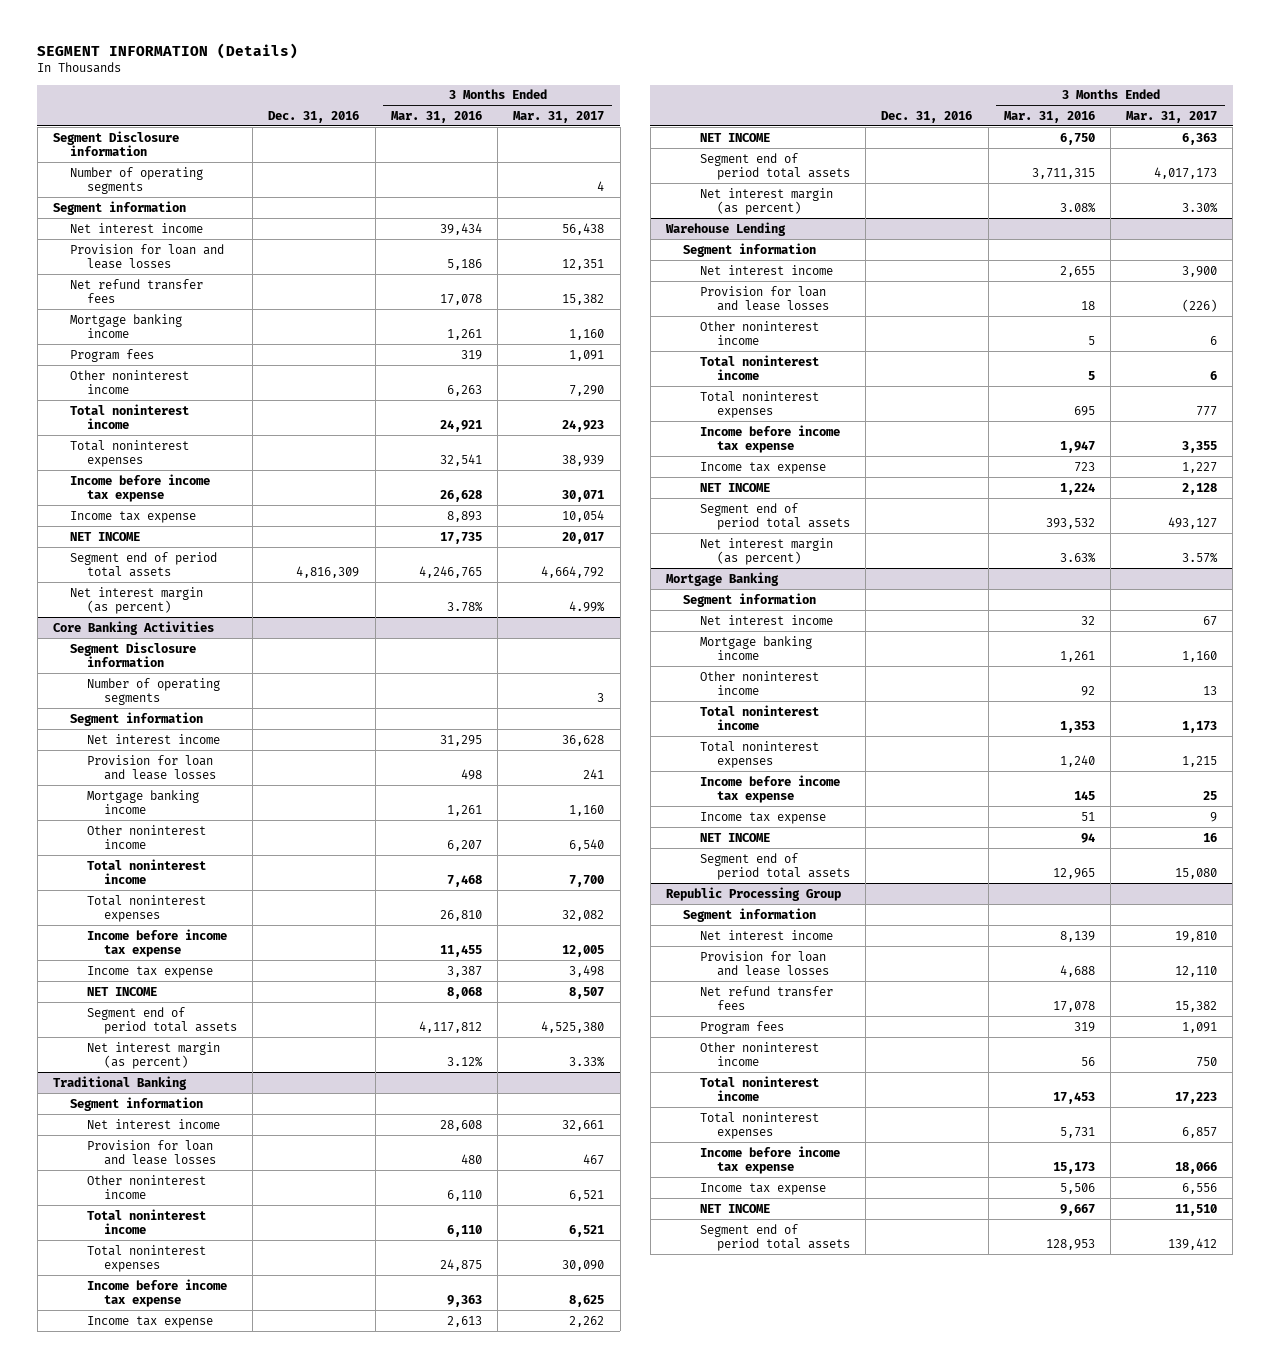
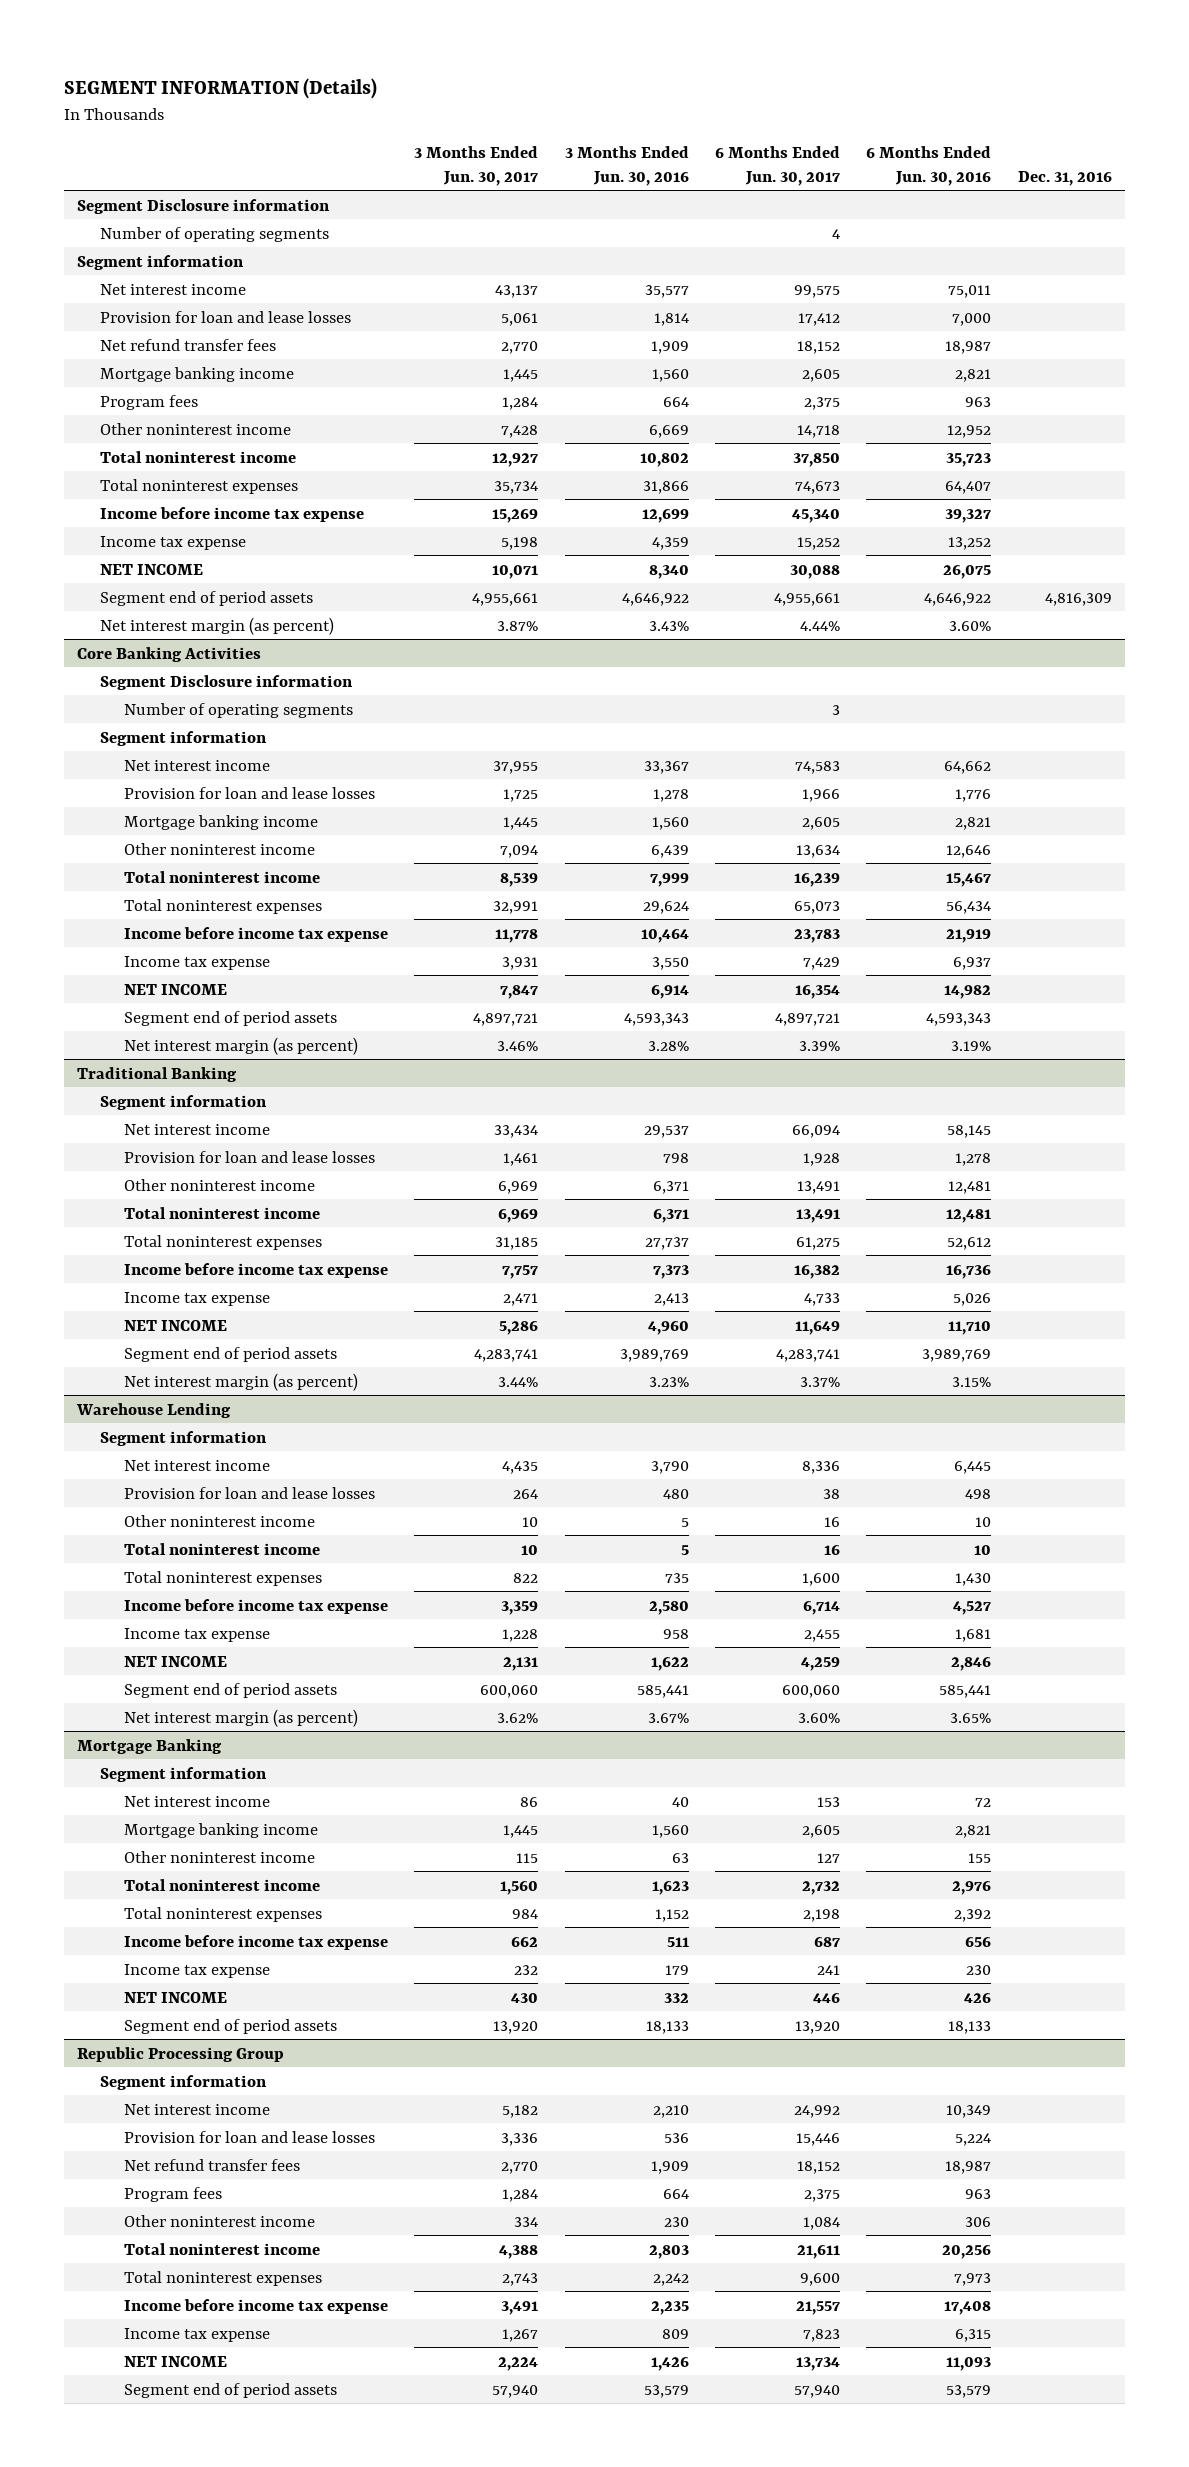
- | Dec. 31, 2016 | 3 Months Ended Mar. 31, 2016 | 3 Months Ended Mar. 31, 2017
+ | 3 Months Ended Jun. 30, 2017 | 3 Months Ended Jun. 30, 2016 | 6 Months Ended Jun. 30, 2017 | 6 Months Ended Jun. 30, 2016 | Dec. 31, 2016
- Segment end of period total assets | 4,816,309 | 4,246,765 | 4,664,792
+ Segment end of period assets | 4,955,661 | 4,646,922 | 4,955,661 | 4,646,922 | 4,816,309
@ Core Banking Activities
- Segment end of period total assets | | 4,117,812 | 4,525,380
+ Segment end of period assets | 4,897,721 | 4,593,343 | 4,897,721 | 4,593,343 |
@ Traditional Banking
- Segment end of period total assets | | 3,711,315 | 4,017,173
+ Segment end of period assets | 4,283,741 | 3,989,769 | 4,283,741 | 3,989,769 |
@ Warehouse Lending
- Segment end of period total assets | | 393,532 | 493,127
+ Segment end of period assets | 600,060 | 585,441 | 600,060 | 585,441 |
@ Mortgage Banking
- Segment end of period total assets | | 12,965 | 15,080
+ Segment end of period assets | 13,920 | 18,133 | 13,920 | 18,133 |
@ Republic Processing Group
- Segment end of period total assets | | 128,953 | 139,412
+ Segment end of period assets | 57,940 | 53,579 | 57,940 | 53,579 |

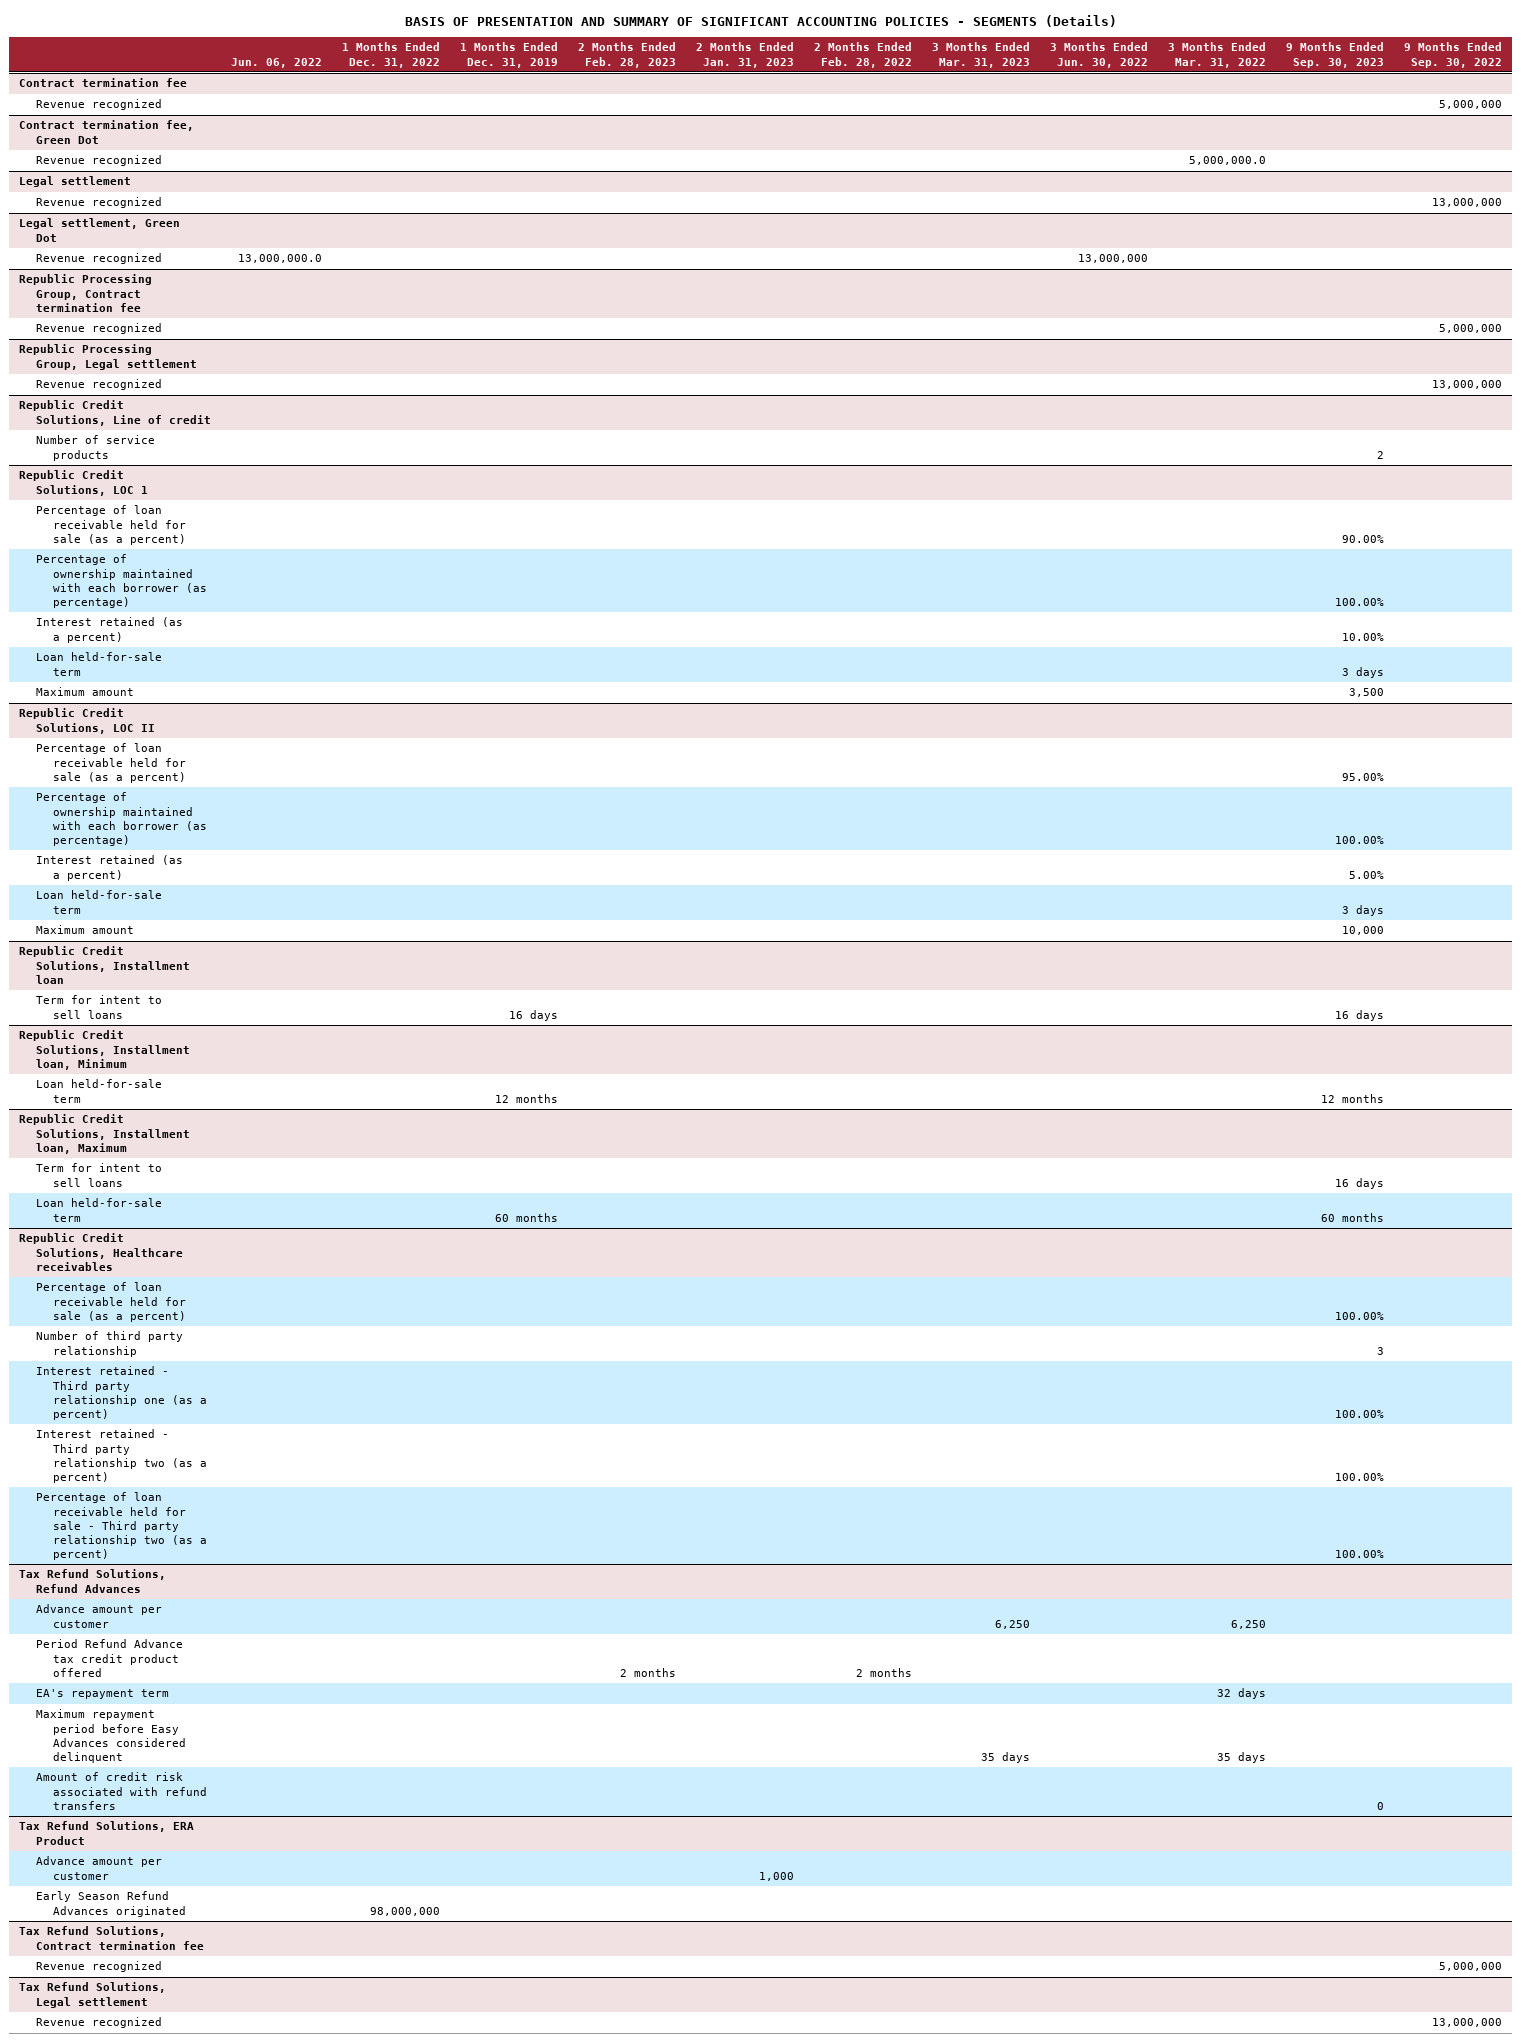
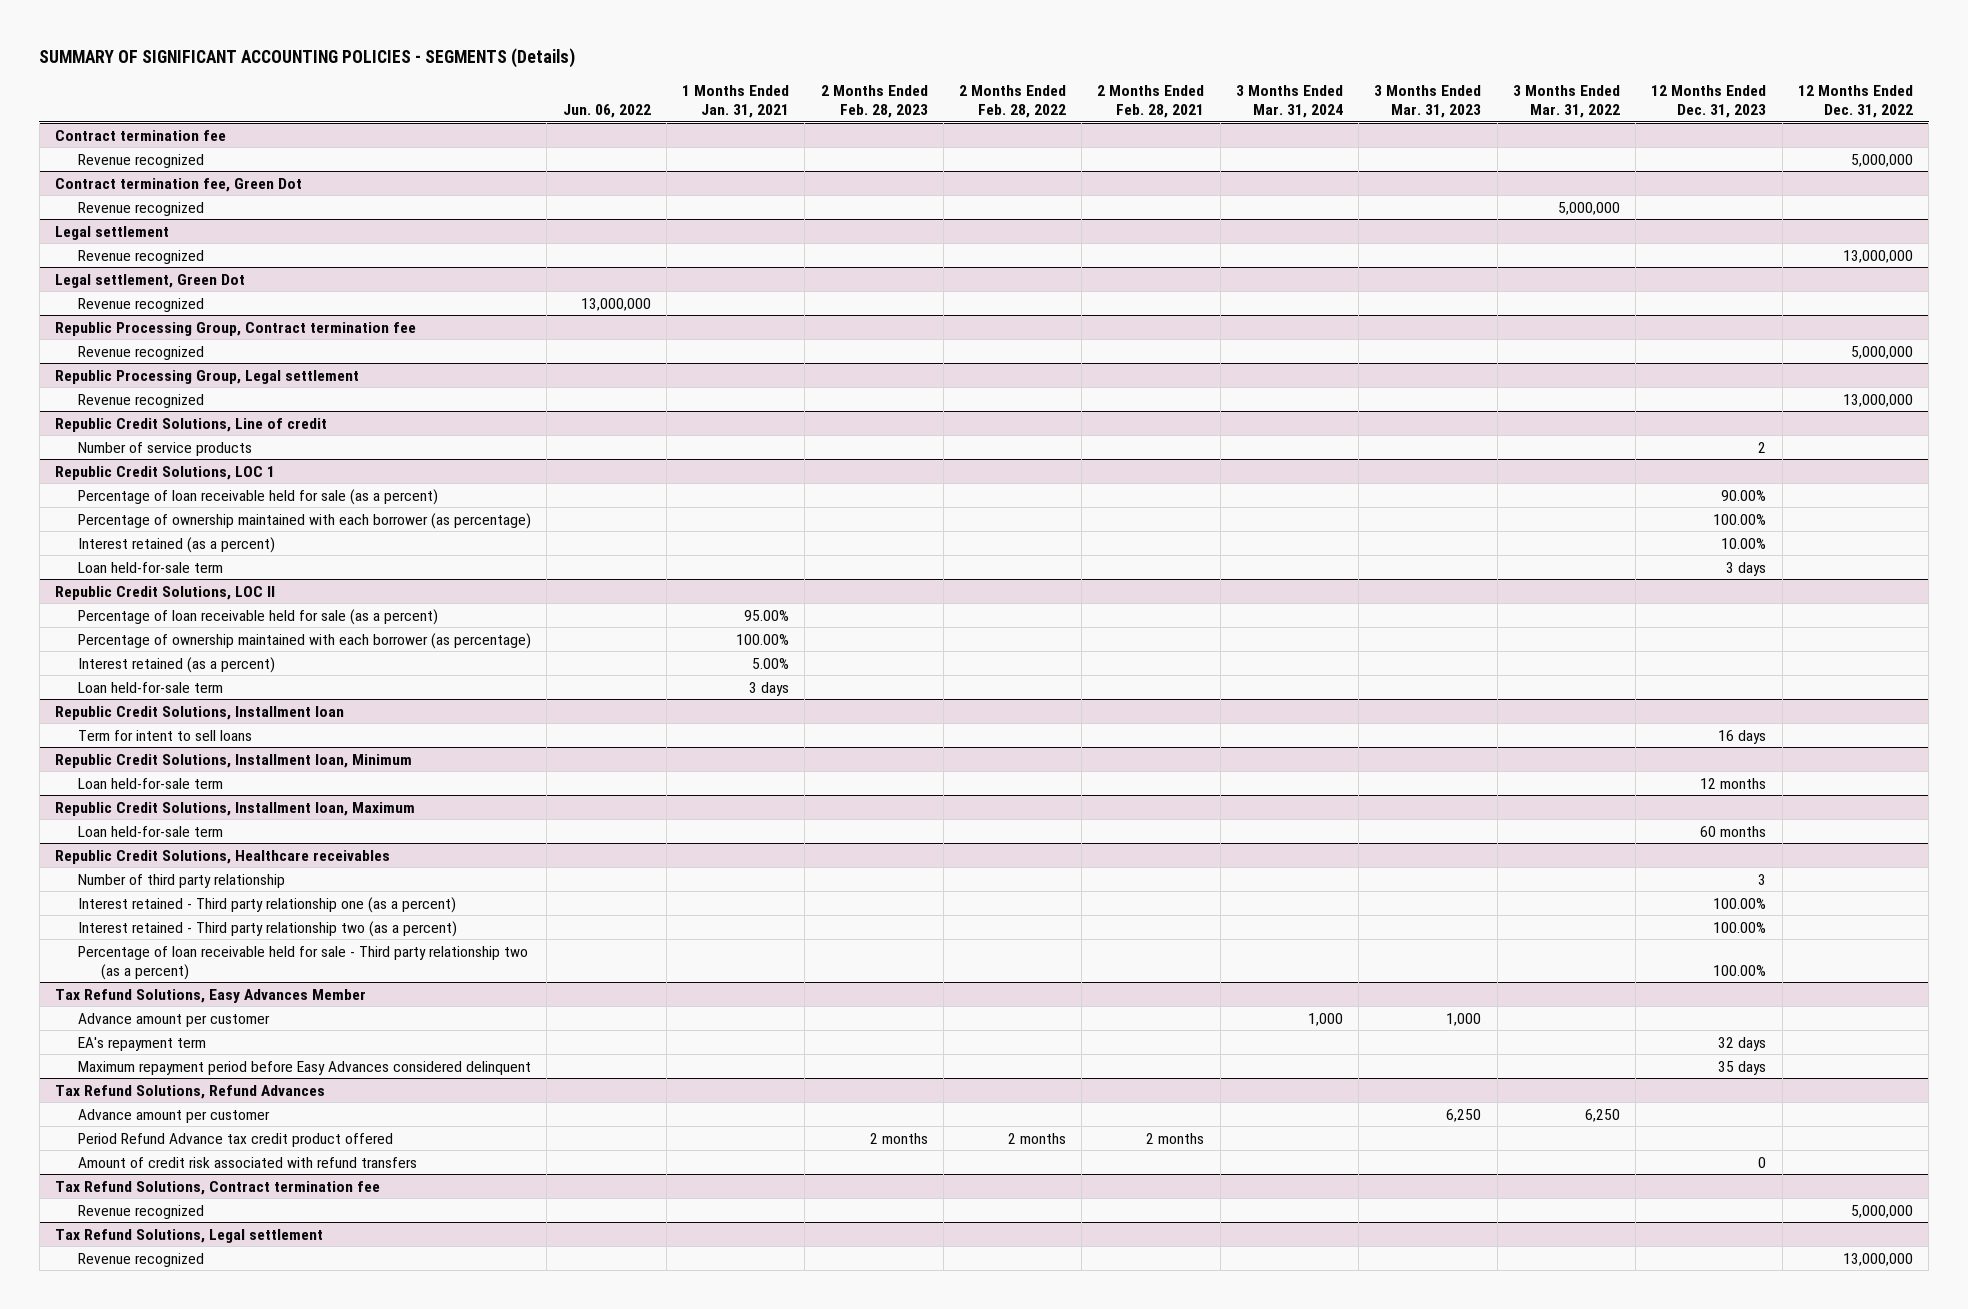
- BASIS OF PRESENTATION AND SUMMARY OF SIGNIFICANT ACCOUNTING POLICIES - SEGMENTS (Details)
+ SUMMARY OF SIGNIFICANT ACCOUNTING POLICIES - SEGMENTS (Details)
- | Jun. 06, 2022 | 1 Months Ended Dec. 31, 2022 | 1 Months Ended Dec. 31, 2019 | 2 Months Ended Feb. 28, 2023 | 2 Months Ended Jan. 31, 2023 | 2 Months Ended Feb. 28, 2022 | 3 Months Ended Mar. 31, 2023 | 3 Months Ended Jun. 30, 2022 | 3 Months Ended Mar. 31, 2022 | 9 Months Ended Sep. 30, 2023 | 9 Months Ended Sep. 30, 2022
+ | Jun. 06, 2022 | 1 Months Ended Jan. 31, 2021 | 2 Months Ended Feb. 28, 2023 | 2 Months Ended Feb. 28, 2022 | 2 Months Ended Feb. 28, 2021 | 3 Months Ended Mar. 31, 2024 | 3 Months Ended Mar. 31, 2023 | 3 Months Ended Mar. 31, 2022 | 12 Months Ended Dec. 31, 2023 | 12 Months Ended Dec. 31, 2022
@ Contract termination fee, Green Dot
- Revenue recognized | | | | | | | | | 5,000,000.0 | |
+ Revenue recognized | | | | | | | | 5,000,000 | |
@ Legal settlement, Green Dot
- Revenue recognized | 13,000,000.0 | | | | | | | 13,000,000 | | |
+ Revenue recognized | 13,000,000 | | | | | | | | |
@ Republic Credit Solutions, LOC 1
- Maximum amount | | | | | | | | | | 3,500 |
@ Republic Credit Solutions, LOC II
- Maximum amount | | | | | | | | | | 10,000 |
@ Republic Credit Solutions, Installment loan, Maximum
- Term for intent to sell loans | | | | | | | | | | 16 days |
@ Republic Credit Solutions, Healthcare receivables
- Percentage of loan receivable held for sale (as a percent) | | | | | | | | | | 100.00% |
+ Tax Refund Solutions, Easy Advances Member
+ Advance amount per customer | | | | | | 1,000 | 1,000 | | |
+ EA's repayment term | | | | | | | | | 32 days |
+ Maximum repayment period before Easy Advances considered delinquent | | | | | | | | | 35 days |
@ Tax Refund Solutions, Refund Advances
- EA's repayment term | | | | | | | | | 32 days | |
- Maximum repayment period before Easy Advances considered delinquent | | | | | | | 35 days | | 35 days | |
- Tax Refund Solutions, ERA Product
- Advance amount per customer | | | | | 1,000 | | | | | |
- Early Season Refund Advances originated | | 98,000,000 | | | | | | | | |

